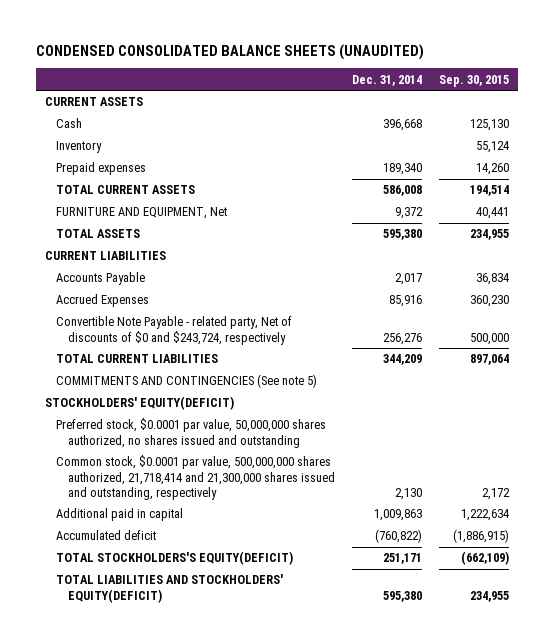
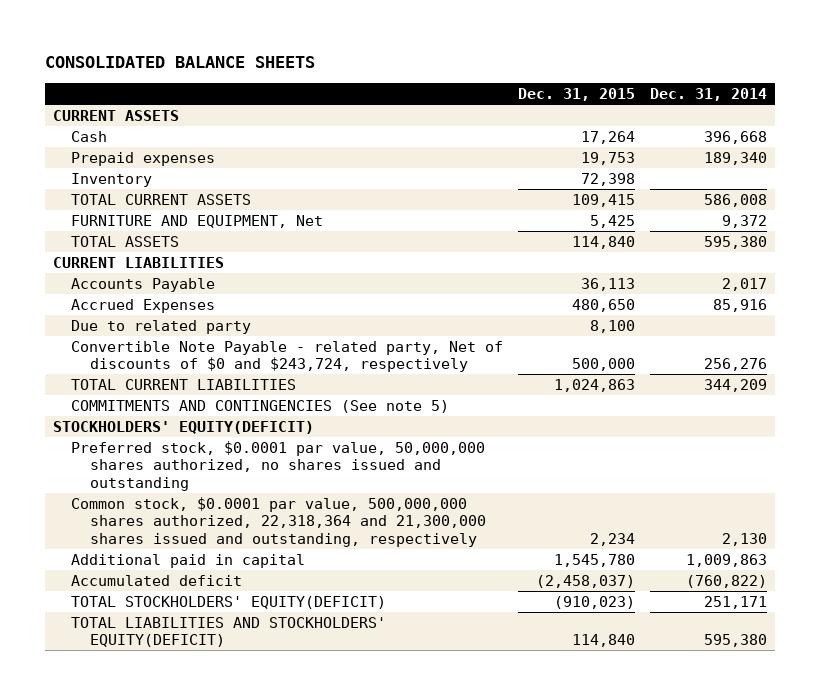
- CONDENSED CONSOLIDATED BALANCE SHEETS (UNAUDITED)
+ CONSOLIDATED BALANCE SHEETS
- | Dec. 31, 2014 | Sep. 30, 2015
+ | Dec. 31, 2015 | Dec. 31, 2014
moved down: Inventory | 72,398 |
+ Due to related party | 8,100 |
- Common stock, $0.0001 par value, 500,000,000 shares authorized, 21,718,414 and 21,300,000 shares issued and outstanding, respectively | 2,130 | 2,172
+ Common stock, $0.0001 par value, 500,000,000 shares authorized, 22,318,364 and 21,300,000 shares issued and outstanding, respectively | 2,234 | 2,130
- TOTAL STOCKHOLDERS'S EQUITY(DEFICIT) | 251,171 | (662,109)
+ TOTAL STOCKHOLDERS' EQUITY(DEFICIT) | (910,023) | 251,171

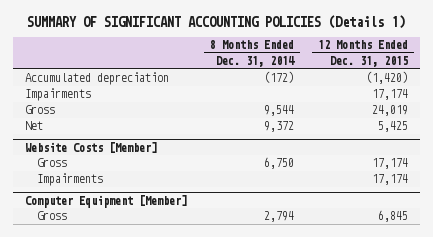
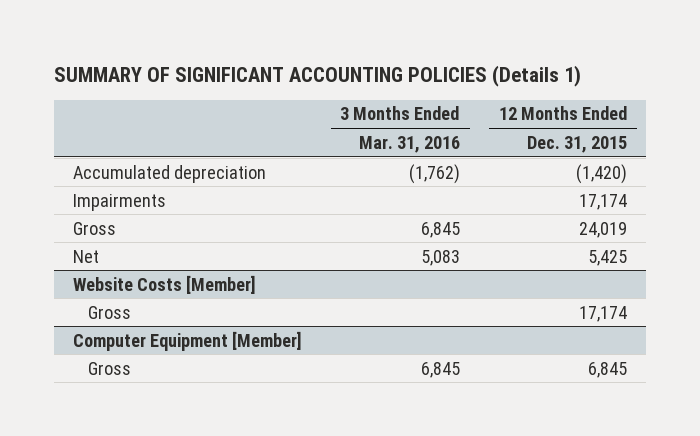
- | 8 Months Ended Dec. 31, 2014 | 12 Months Ended Dec. 31, 2015
+ | 3 Months Ended Mar. 31, 2016 | 12 Months Ended Dec. 31, 2015
@ Website Costs [Member]
- Impairments | | 17,174

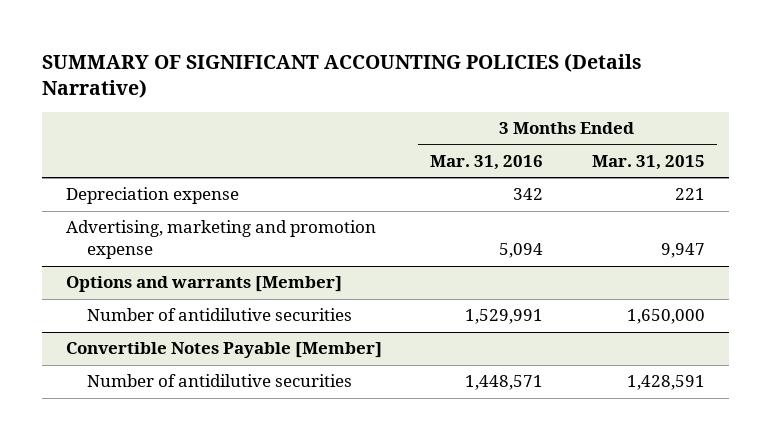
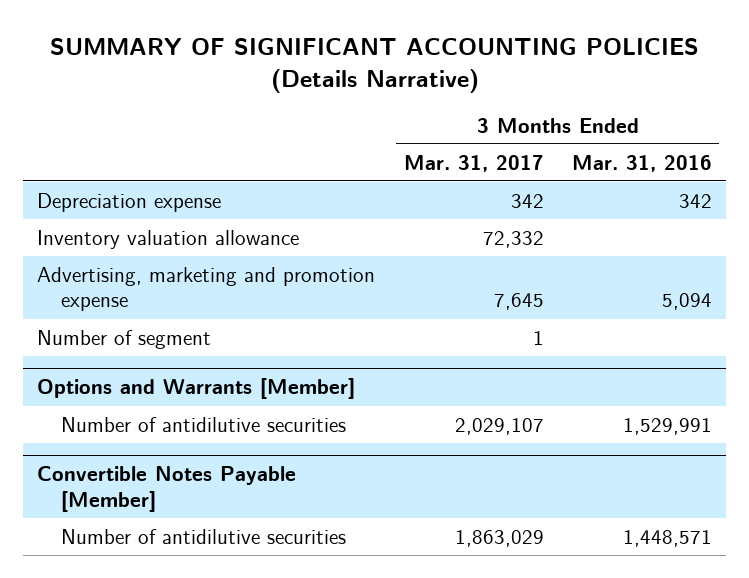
- | 3 Months Ended Mar. 31, 2016 | 3 Months Ended Mar. 31, 2015
+ | 3 Months Ended Mar. 31, 2017 | 3 Months Ended Mar. 31, 2016
+ Inventory valuation allowance | 72,332 |
- Options and warrants [Member]
+ Number of segment | 1 |
+ Options and Warrants [Member]

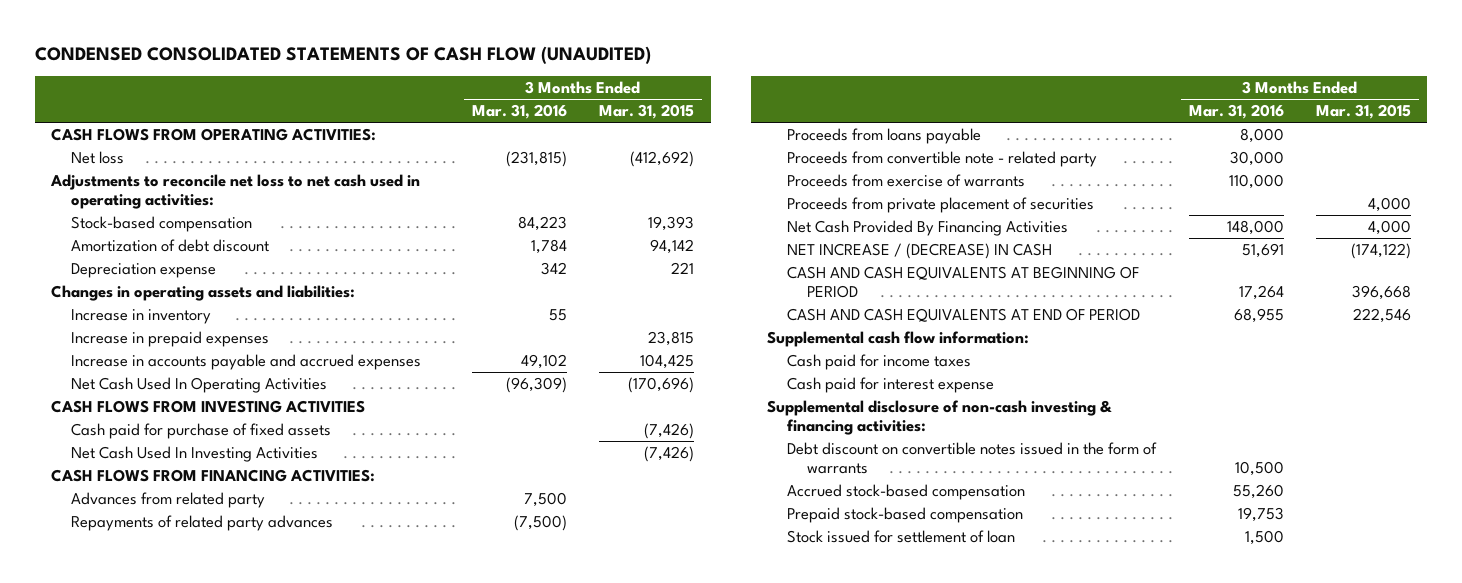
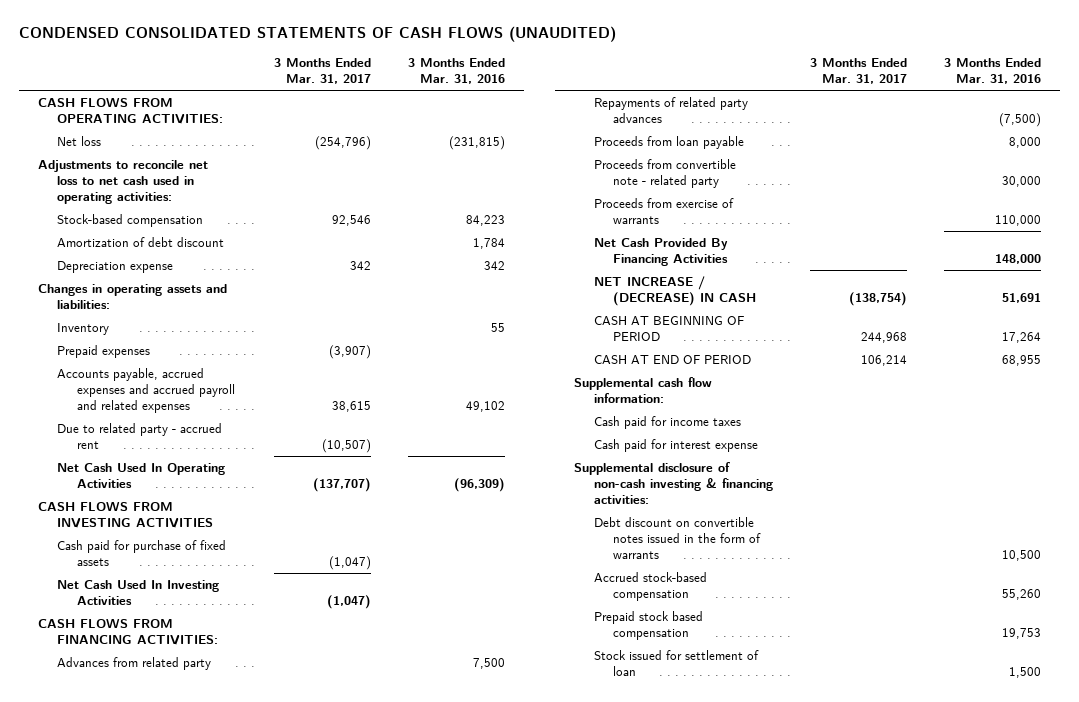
- CONDENSED CONSOLIDATED STATEMENTS OF CASH FLOW (UNAUDITED)
+ CONDENSED CONSOLIDATED STATEMENTS OF CASH FLOWS (UNAUDITED)
- | 3 Months Ended Mar. 31, 2016 | 3 Months Ended Mar. 31, 2015
+ | 3 Months Ended Mar. 31, 2017 | 3 Months Ended Mar. 31, 2016
- Increase in inventory | 55 |
- Increase in prepaid expenses | | 23,815
- Increase in accounts payable and accrued expenses | 49,102 | 104,425
+ Inventory | | 55
+ Prepaid expenses | (3,907) |
+ Accounts payable, accrued expenses and accrued payroll and related expenses | 38,615 | 49,102
+ Due to related party - accrued rent | (10,507) |
- Proceeds from loans payable | 8,000 |
+ Proceeds from loan payable | | 8,000
- Proceeds from private placement of securities | | 4,000
- CASH AND CASH EQUIVALENTS AT BEGINNING OF PERIOD | 17,264 | 396,668
- CASH AND CASH EQUIVALENTS AT END OF PERIOD | 68,955 | 222,546
+ CASH AT BEGINNING OF PERIOD | 244,968 | 17,264
+ CASH AT END OF PERIOD | 106,214 | 68,955
- Prepaid stock-based compensation | 19,753 |
+ Prepaid stock based compensation | | 19,753

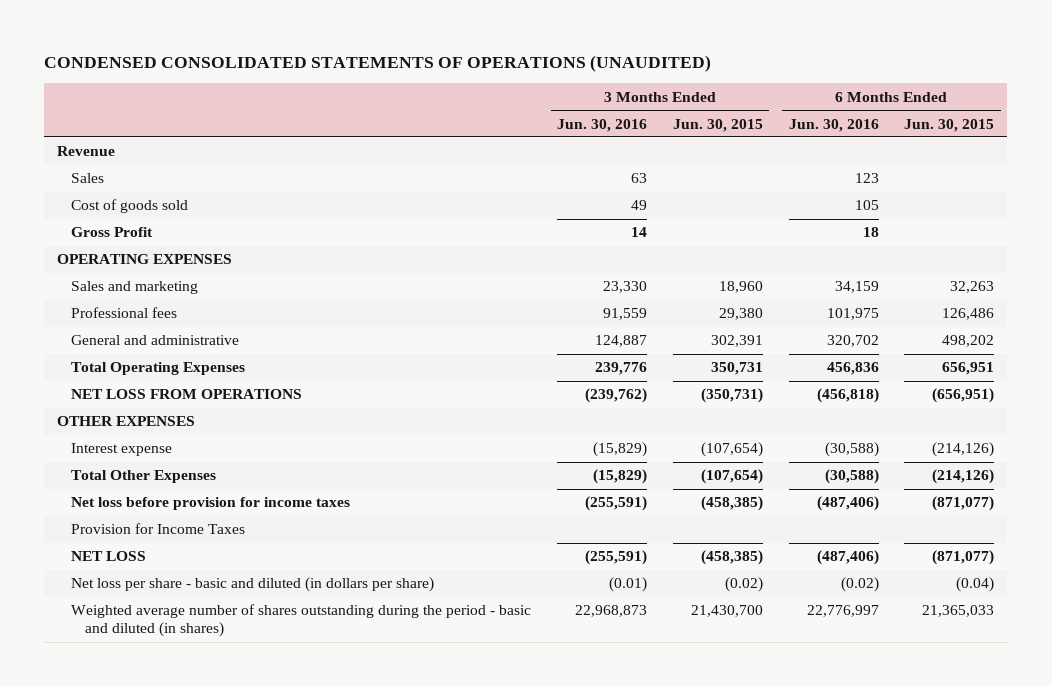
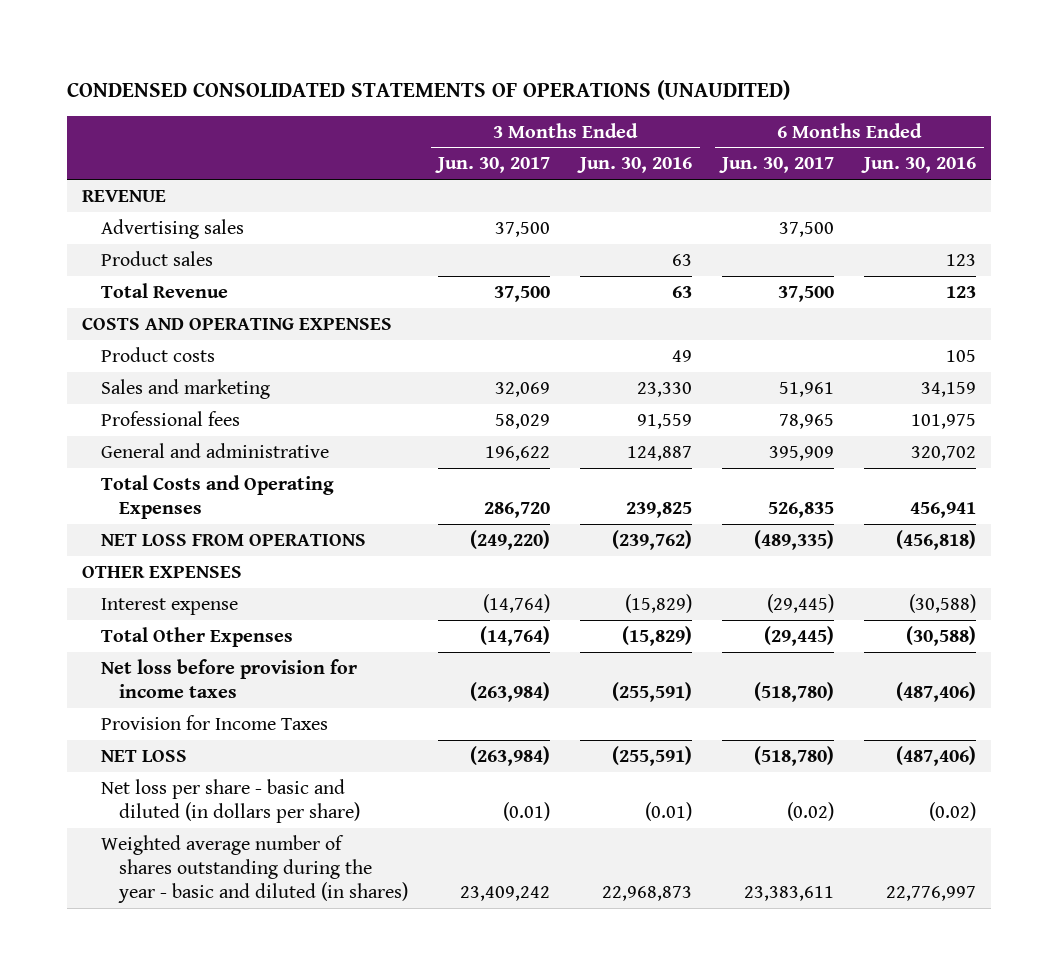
- | 3 Months Ended Jun. 30, 2016 | 3 Months Ended Jun. 30, 2015 | 6 Months Ended Jun. 30, 2016 | 6 Months Ended Jun. 30, 2015
+ | 3 Months Ended Jun. 30, 2017 | 3 Months Ended Jun. 30, 2016 | 6 Months Ended Jun. 30, 2017 | 6 Months Ended Jun. 30, 2016
- Revenue
- Sales | 63 | | 123 |
- Cost of goods sold | 49 | | 105 |
- Gross Profit | 14 | | 18 |
- OPERATING EXPENSES
+ REVENUE
+ Advertising sales | 37,500 | | 37,500 |
+ Product sales | | 63 | | 123
+ Total Revenue | 37,500 | 63 | 37,500 | 123
+ COSTS AND OPERATING EXPENSES
+ Product costs | | 49 | | 105
- Total Operating Expenses | 239,776 | 350,731 | 456,836 | 656,951
+ Total Costs and Operating Expenses | 286,720 | 239,825 | 526,835 | 456,941
- Weighted average number of shares outstanding during the period - basic and diluted (in shares) | 22,968,873 | 21,430,700 | 22,776,997 | 21,365,033
+ Weighted average number of shares outstanding during the year - basic and diluted (in shares) | 23,409,242 | 22,968,873 | 23,383,611 | 22,776,997

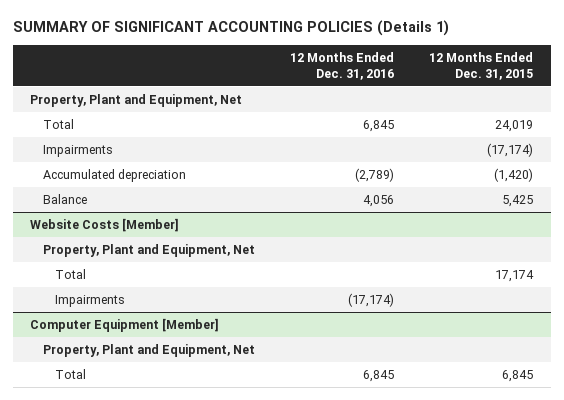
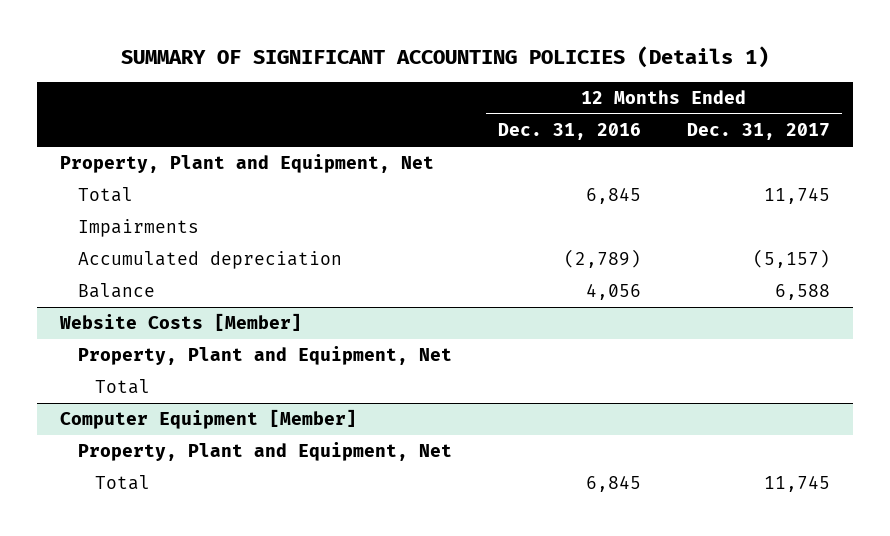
- | 12 Months Ended Dec. 31, 2016 | 12 Months Ended Dec. 31, 2015
+ | 12 Months Ended Dec. 31, 2016 | 12 Months Ended Dec. 31, 2017
@ Website Costs [Member]
- Impairments | (17,174) |

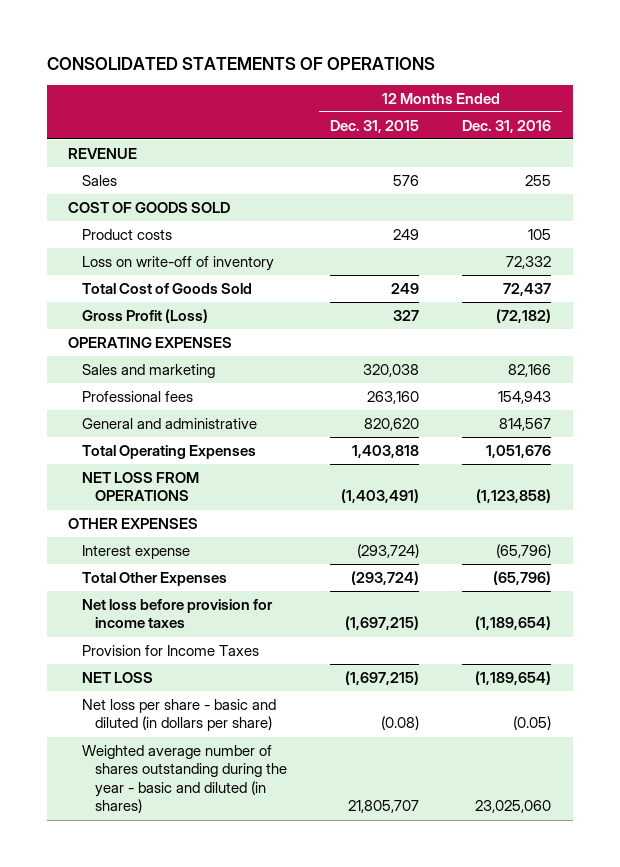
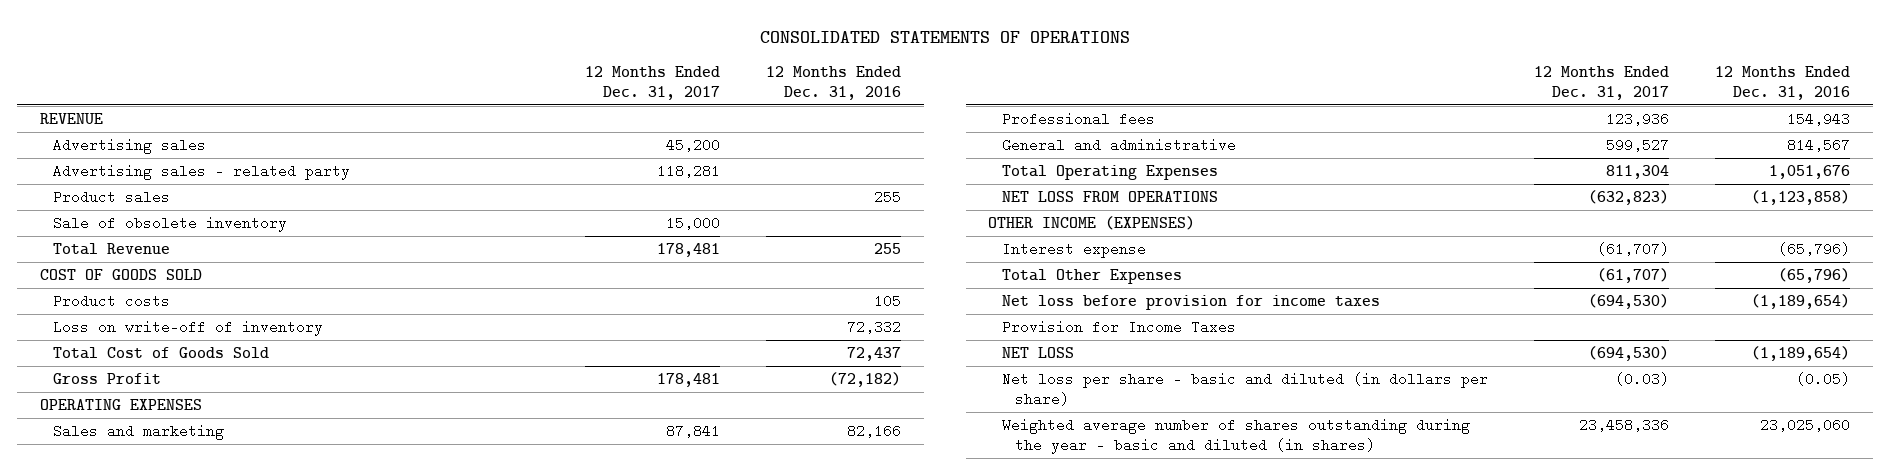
- | 12 Months Ended Dec. 31, 2015 | 12 Months Ended Dec. 31, 2016
+ | 12 Months Ended Dec. 31, 2017 | 12 Months Ended Dec. 31, 2016
- Sales | 576 | 255
+ Advertising sales | 45,200 |
+ Advertising sales - related party | 118,281 |
+ Product sales | | 255
+ Sale of obsolete inventory | 15,000 |
+ Total Revenue | 178,481 | 255
- Gross Profit (Loss) | 327 | (72,182)
+ Gross Profit | 178,481 | (72,182)
- OTHER EXPENSES
+ OTHER INCOME (EXPENSES)

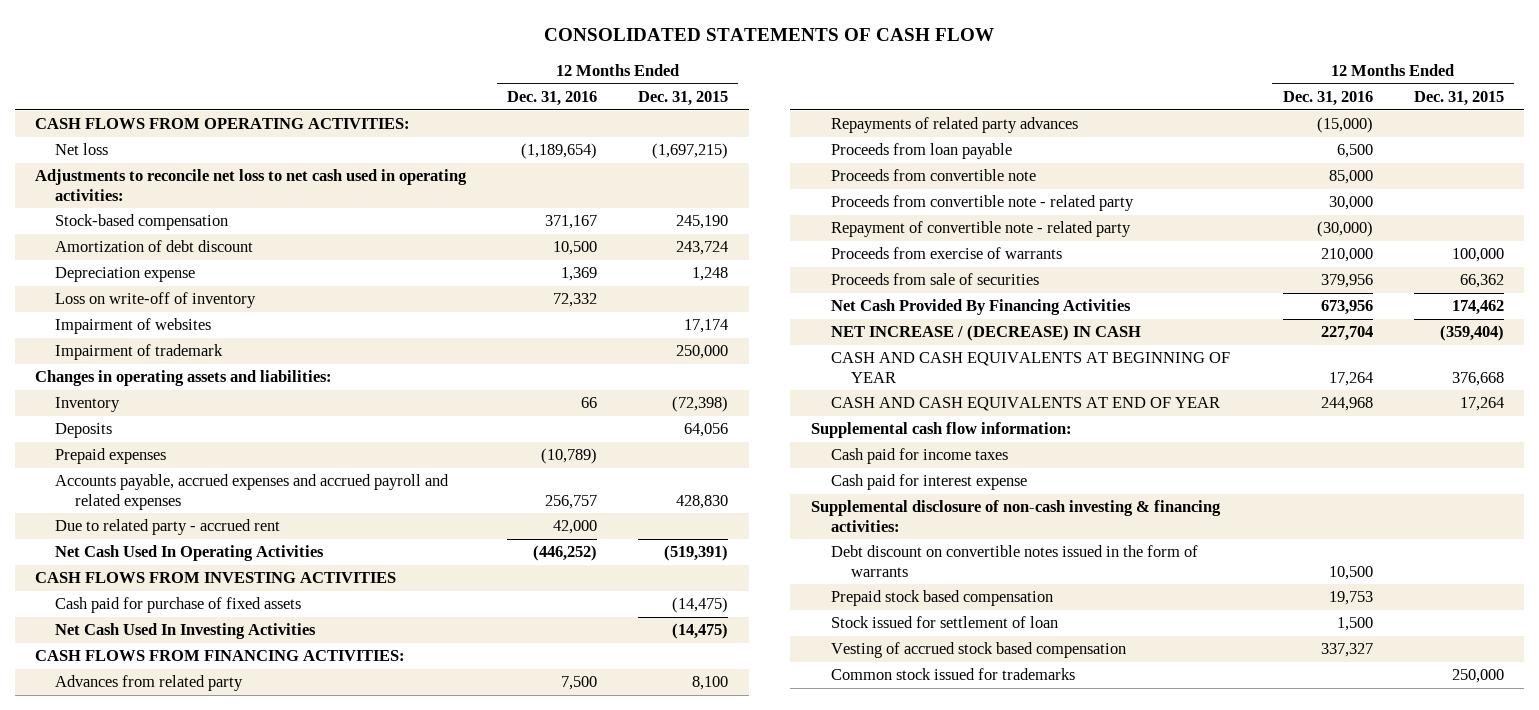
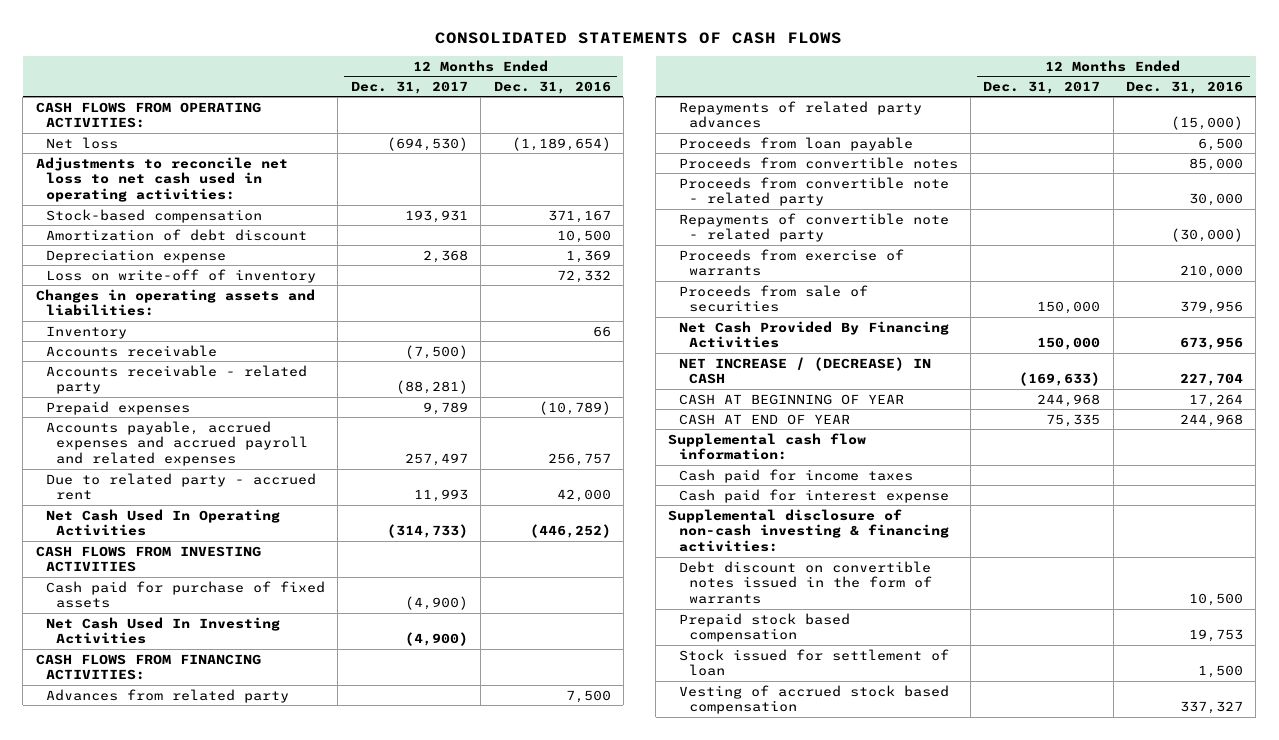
- CONSOLIDATED STATEMENTS OF CASH FLOW
+ CONSOLIDATED STATEMENTS OF CASH FLOWS
- | 12 Months Ended Dec. 31, 2016 | 12 Months Ended Dec. 31, 2015
+ | 12 Months Ended Dec. 31, 2017 | 12 Months Ended Dec. 31, 2016
- Impairment of websites | | 17,174
- Impairment of trademark | | 250,000
- Deposits | | 64,056
+ Accounts receivable | (7,500) |
+ Accounts receivable - related party | (88,281) |
- Proceeds from convertible note | 85,000 |
+ Proceeds from convertible notes | | 85,000
- Repayment of convertible note - related party | (30,000) |
+ Repayments of convertible note - related party | | (30,000)
- CASH AND CASH EQUIVALENTS AT BEGINNING OF YEAR | 17,264 | 376,668
- CASH AND CASH EQUIVALENTS AT END OF YEAR | 244,968 | 17,264
+ CASH AT BEGINNING OF YEAR | 244,968 | 17,264
+ CASH AT END OF YEAR | 75,335 | 244,968
- Common stock issued for trademarks | | 250,000

